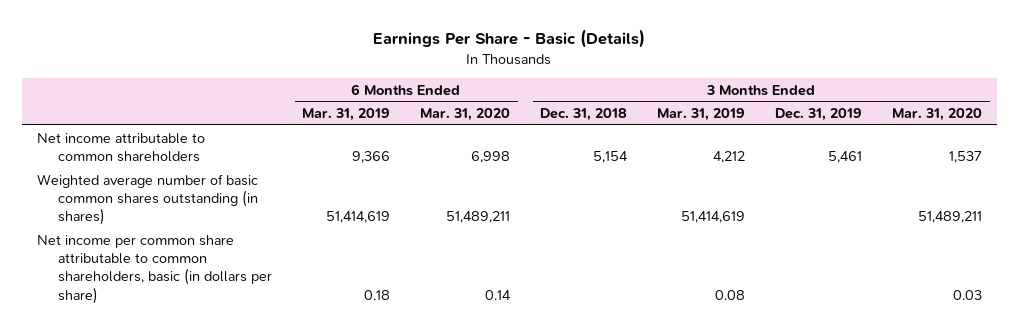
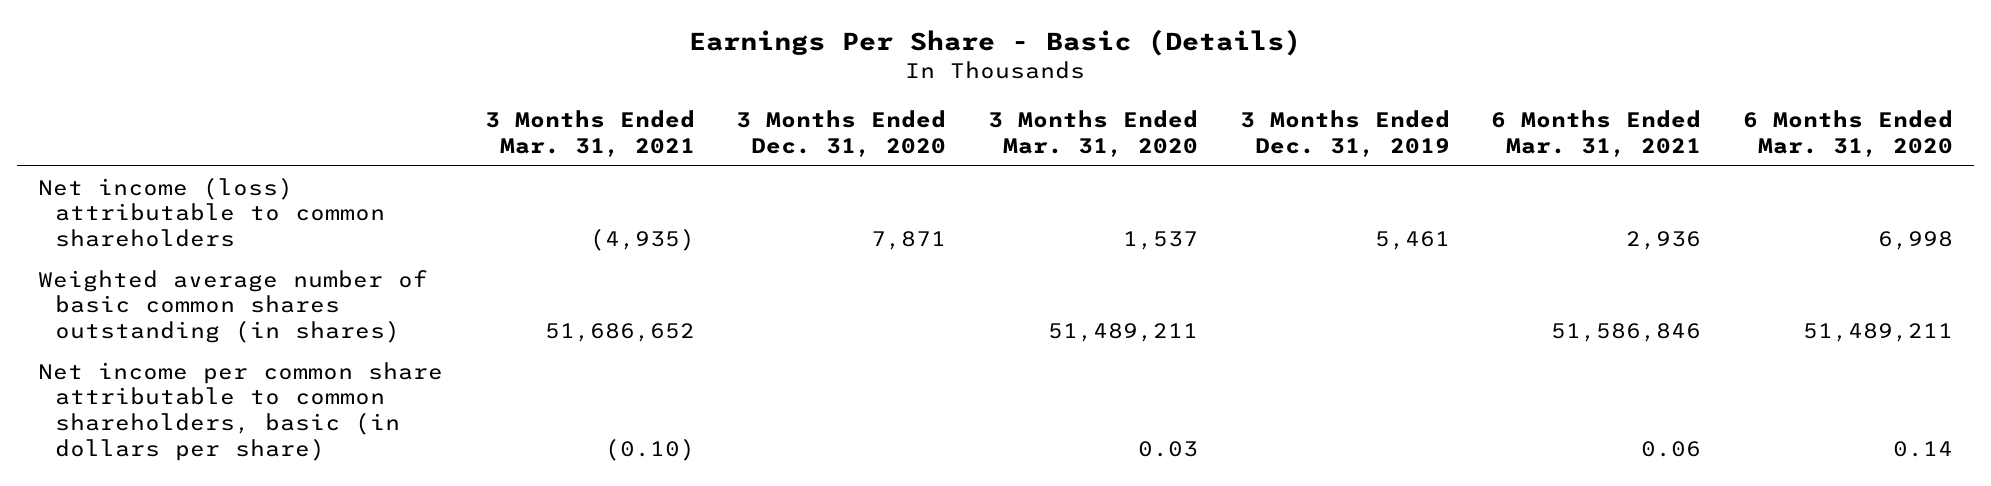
- | 6 Months Ended Mar. 31, 2019 | 6 Months Ended Mar. 31, 2020 | 3 Months Ended Dec. 31, 2018 | 3 Months Ended Mar. 31, 2019 | 3 Months Ended Dec. 31, 2019 | 3 Months Ended Mar. 31, 2020
+ | 3 Months Ended Mar. 31, 2021 | 3 Months Ended Dec. 31, 2020 | 3 Months Ended Mar. 31, 2020 | 3 Months Ended Dec. 31, 2019 | 6 Months Ended Mar. 31, 2021 | 6 Months Ended Mar. 31, 2020
- Net income attributable to common shareholders | 9,366 | 6,998 | 5,154 | 4,212 | 5,461 | 1,537
+ Net income (loss) attributable to common shareholders | (4,935) | 7,871 | 1,537 | 5,461 | 2,936 | 6,998

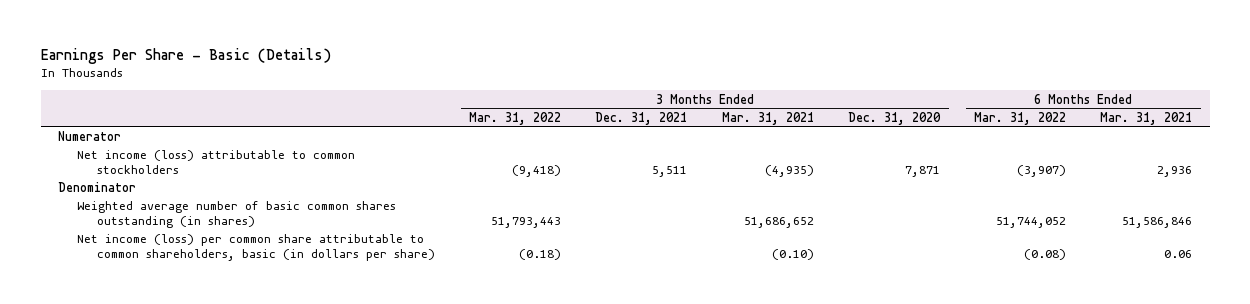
- | 3 Months Ended Mar. 31, 2021 | 3 Months Ended Dec. 31, 2020 | 3 Months Ended Mar. 31, 2020 | 3 Months Ended Dec. 31, 2019 | 6 Months Ended Mar. 31, 2021 | 6 Months Ended Mar. 31, 2020
+ | 3 Months Ended Mar. 31, 2022 | 3 Months Ended Dec. 31, 2021 | 3 Months Ended Mar. 31, 2021 | 3 Months Ended Dec. 31, 2020 | 6 Months Ended Mar. 31, 2022 | 6 Months Ended Mar. 31, 2021
- Net income (loss) attributable to common shareholders | (4,935) | 7,871 | 1,537 | 5,461 | 2,936 | 6,998
+ Numerator
+ Net income (loss) attributable to common stockholders | (9,418) | 5,511 | (4,935) | 7,871 | (3,907) | 2,936
+ Denominator
- Net income per common share attributable to common shareholders, basic (in dollars per share) | (0.10) | | 0.03 | | 0.06 | 0.14
+ Net income (loss) per common share attributable to common shareholders, basic (in dollars per share) | (0.18) | | (0.10) | | (0.08) | 0.06

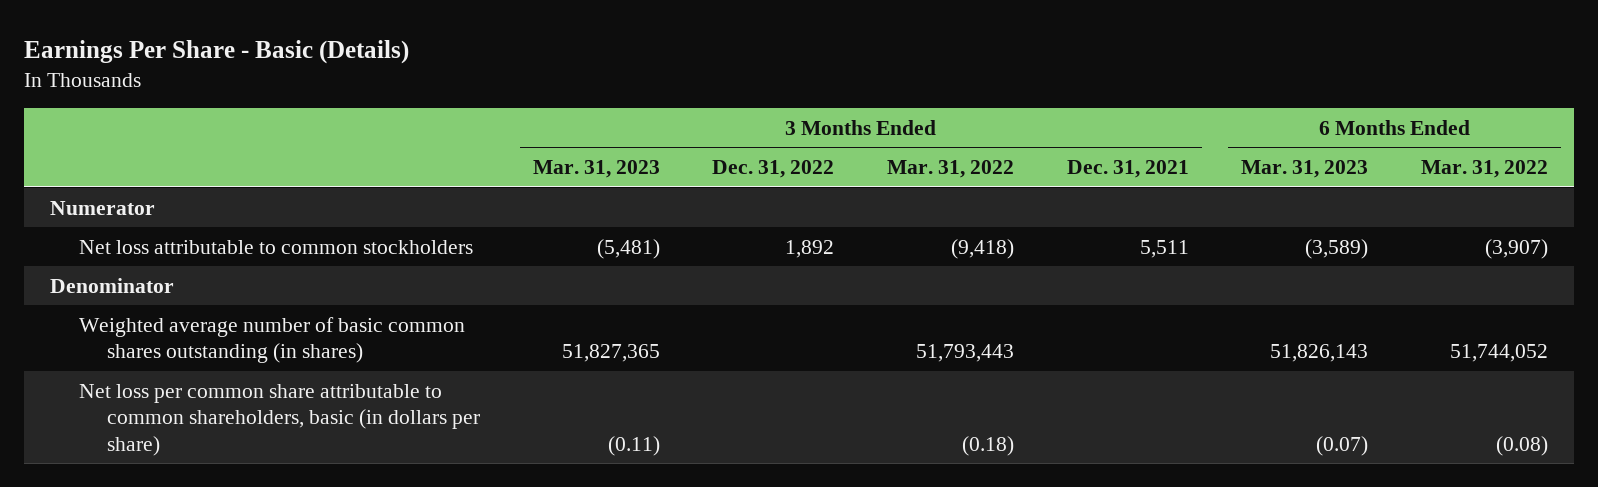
- | 3 Months Ended Mar. 31, 2022 | 3 Months Ended Dec. 31, 2021 | 3 Months Ended Mar. 31, 2021 | 3 Months Ended Dec. 31, 2020 | 6 Months Ended Mar. 31, 2022 | 6 Months Ended Mar. 31, 2021
+ | 3 Months Ended Mar. 31, 2023 | 3 Months Ended Dec. 31, 2022 | 3 Months Ended Mar. 31, 2022 | 3 Months Ended Dec. 31, 2021 | 6 Months Ended Mar. 31, 2023 | 6 Months Ended Mar. 31, 2022
- Net income (loss) attributable to common stockholders | (9,418) | 5,511 | (4,935) | 7,871 | (3,907) | 2,936
+ Net loss attributable to common stockholders | (5,481) | 1,892 | (9,418) | 5,511 | (3,589) | (3,907)
- Net income (loss) per common share attributable to common shareholders, basic (in dollars per share) | (0.18) | | (0.10) | | (0.08) | 0.06
+ Net loss per common share attributable to common shareholders, basic (in dollars per share) | (0.11) | | (0.18) | | (0.07) | (0.08)

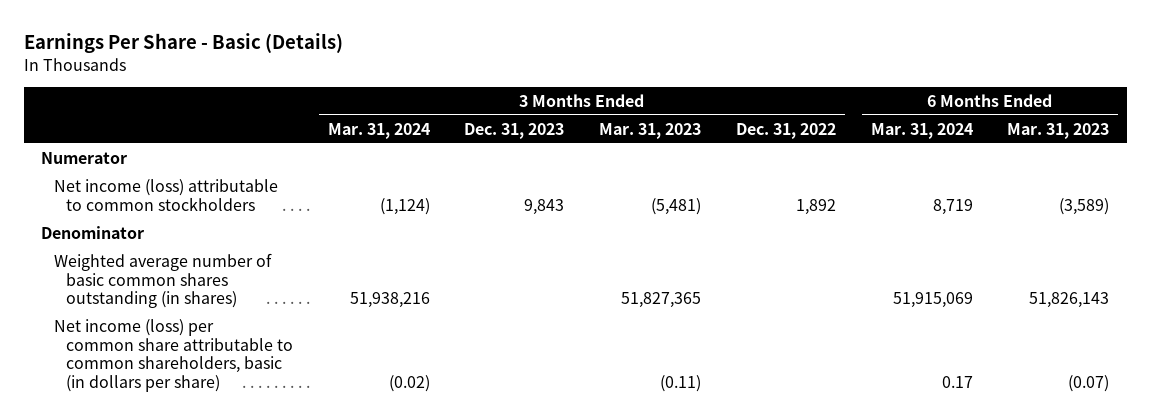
- | 3 Months Ended Mar. 31, 2023 | 3 Months Ended Dec. 31, 2022 | 3 Months Ended Mar. 31, 2022 | 3 Months Ended Dec. 31, 2021 | 6 Months Ended Mar. 31, 2023 | 6 Months Ended Mar. 31, 2022
+ | 3 Months Ended Mar. 31, 2024 | 3 Months Ended Dec. 31, 2023 | 3 Months Ended Mar. 31, 2023 | 3 Months Ended Dec. 31, 2022 | 6 Months Ended Mar. 31, 2024 | 6 Months Ended Mar. 31, 2023
- Net loss attributable to common stockholders | (5,481) | 1,892 | (9,418) | 5,511 | (3,589) | (3,907)
+ Net income (loss) attributable to common stockholders | (1,124) | 9,843 | (5,481) | 1,892 | 8,719 | (3,589)
- Net loss per common share attributable to common shareholders, basic (in dollars per share) | (0.11) | | (0.18) | | (0.07) | (0.08)
+ Net income (loss) per common share attributable to common shareholders, basic (in dollars per share) | (0.02) | | (0.11) | | 0.17 | (0.07)

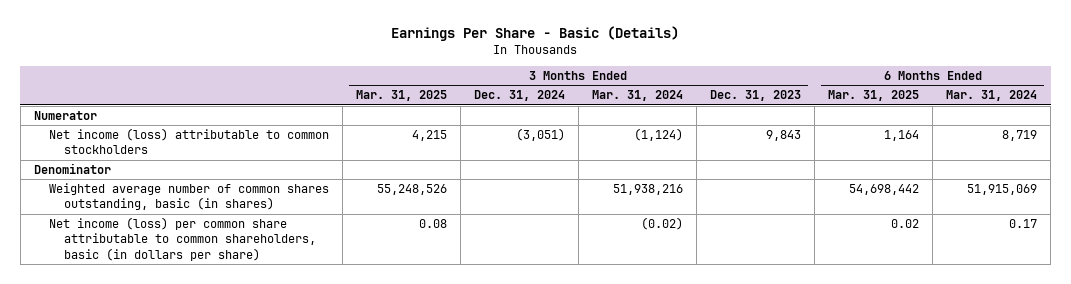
- | 3 Months Ended Mar. 31, 2024 | 3 Months Ended Dec. 31, 2023 | 3 Months Ended Mar. 31, 2023 | 3 Months Ended Dec. 31, 2022 | 6 Months Ended Mar. 31, 2024 | 6 Months Ended Mar. 31, 2023
+ | 3 Months Ended Mar. 31, 2025 | 3 Months Ended Dec. 31, 2024 | 3 Months Ended Mar. 31, 2024 | 3 Months Ended Dec. 31, 2023 | 6 Months Ended Mar. 31, 2025 | 6 Months Ended Mar. 31, 2024
- Weighted average number of basic common shares outstanding (in shares) | 51,938,216 | | 51,827,365 | | 51,915,069 | 51,826,143
+ Weighted average number of common shares outstanding, basic (in shares) | 55,248,526 | | 51,938,216 | | 54,698,442 | 51,915,069

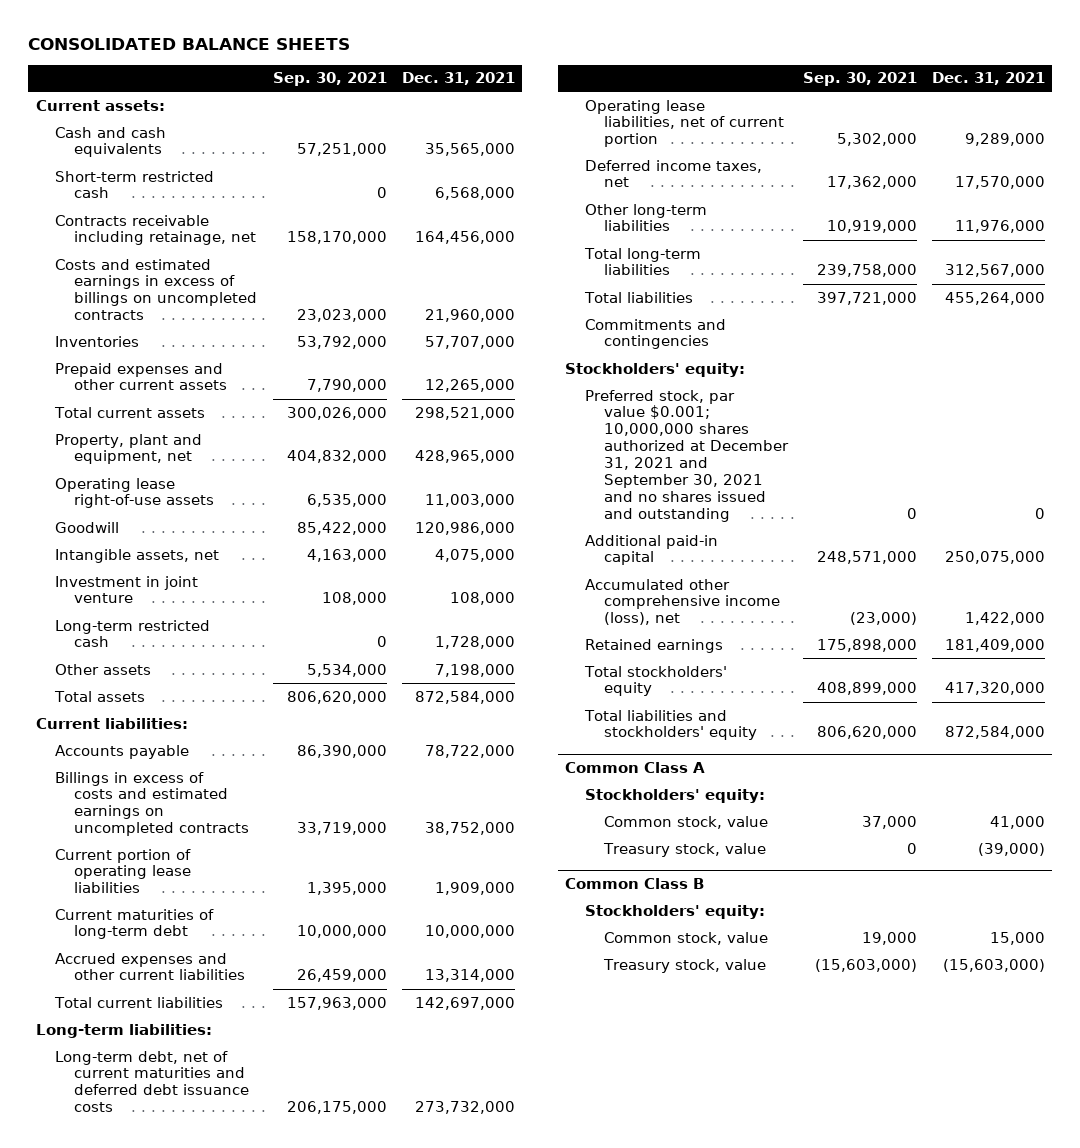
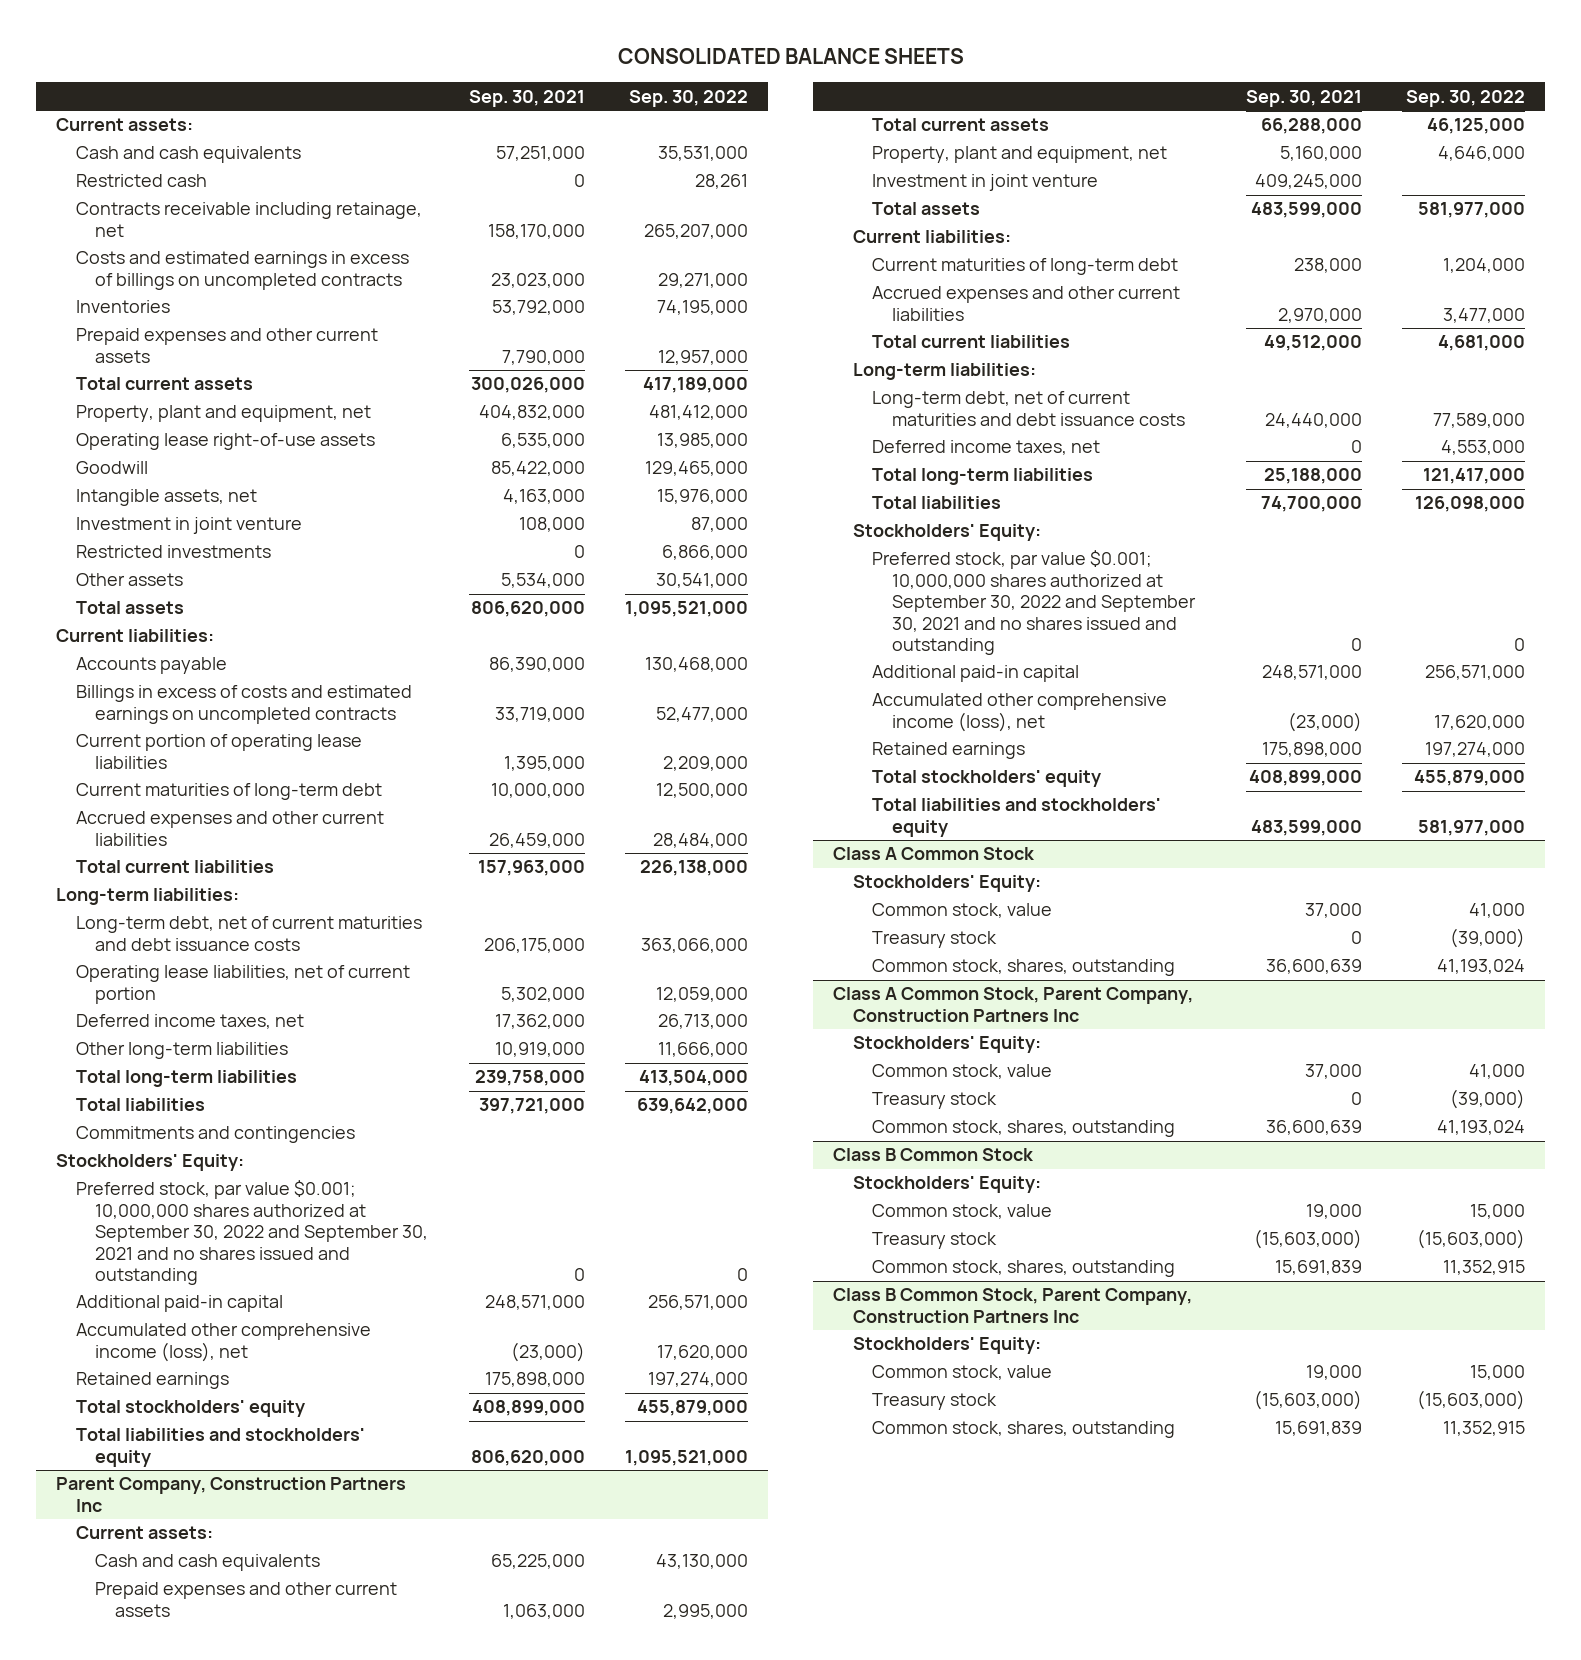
- | Sep. 30, 2021 | Dec. 31, 2021
+ | Sep. 30, 2021 | Sep. 30, 2022
- Short-term restricted cash | 0 | 6,568,000
+ Restricted cash | 0 | 28,261
- Long-term restricted cash | 0 | 1,728,000
+ Restricted investments | 0 | 6,866,000
- Long-term debt, net of current maturities and deferred debt issuance costs | 206,175,000 | 273,732,000
+ Long-term debt, net of current maturities and debt issuance costs | 206,175,000 | 363,066,000
- Stockholders' equity:
- Preferred stock, par value $0.001; 10,000,000 shares authorized at December 31, 2021 and September 30, 2021 and no shares issued and outstanding | 0 | 0
+ Stockholders' Equity:
+ Preferred stock, par value $0.001; 10,000,000 shares authorized at September 30, 2022 and September 30, 2021 and no shares issued and outstanding | 0 | 0
- Common Class A
- Stockholders' equity:
+ Parent Company, Construction Partners Inc
+ Current assets:
+ Cash and cash equivalents | 65,225,000 | 43,130,000
+ Prepaid expenses and other current assets | 1,063,000 | 2,995,000
+ Total current assets | 66,288,000 | 46,125,000
+ Property, plant and equipment, net | 5,160,000 | 4,646,000
+ Investment in joint venture | 409,245,000 |
+ Total assets | 483,599,000 | 581,977,000
+ Current liabilities:
+ Current maturities of long-term debt | 238,000 | 1,204,000
+ Accrued expenses and other current liabilities | 2,970,000 | 3,477,000
+ Total current liabilities | 49,512,000 | 4,681,000
+ Long-term liabilities:
+ Long-term debt, net of current maturities and debt issuance costs | 24,440,000 | 77,589,000
+ Deferred income taxes, net | 0 | 4,553,000
+ Total long-term liabilities | 25,188,000 | 121,417,000
+ Total liabilities | 74,700,000 | 126,098,000
+ Stockholders' Equity:
+ Preferred stock, par value $0.001; 10,000,000 shares authorized at September 30, 2022 and September 30, 2021 and no shares issued and outstanding | 0 | 0
+ Additional paid-in capital | 248,571,000 | 256,571,000
+ Accumulated other comprehensive income (loss), net | (23,000) | 17,620,000
+ Retained earnings | 175,898,000 | 197,274,000
+ Total stockholders' equity | 408,899,000 | 455,879,000
+ Total liabilities and stockholders' equity | 483,599,000 | 581,977,000
+ Class A Common Stock
+ Stockholders' Equity:
- Treasury stock, value | 0 | (39,000)
- Common Class B
- Stockholders' equity:
+ Treasury stock | 0 | (39,000)
+ Common stock, shares, outstanding | 36,600,639 | 41,193,024
+ Class A Common Stock, Parent Company, Construction Partners Inc
+ Stockholders' Equity:
+ Common stock, value | 37,000 | 41,000
+ Treasury stock | 0 | (39,000)
+ Common stock, shares, outstanding | 36,600,639 | 41,193,024
+ Class B Common Stock
+ Stockholders' Equity:
- Treasury stock, value | (15,603,000) | (15,603,000)
+ Treasury stock | (15,603,000) | (15,603,000)
+ Common stock, shares, outstanding | 15,691,839 | 11,352,915
+ Class B Common Stock, Parent Company, Construction Partners Inc
+ Stockholders' Equity:
+ Common stock, value | 19,000 | 15,000
+ Treasury stock | (15,603,000) | (15,603,000)
+ Common stock, shares, outstanding | 15,691,839 | 11,352,915

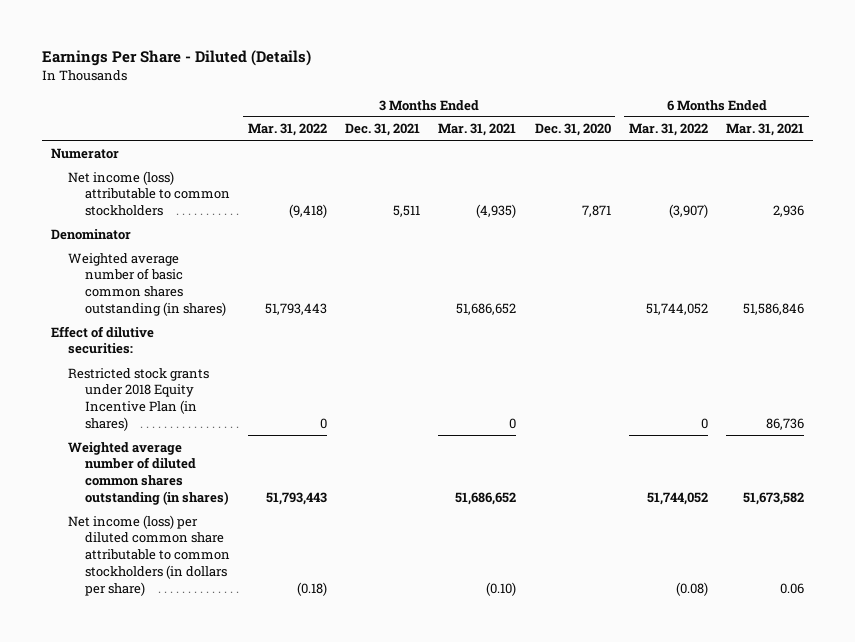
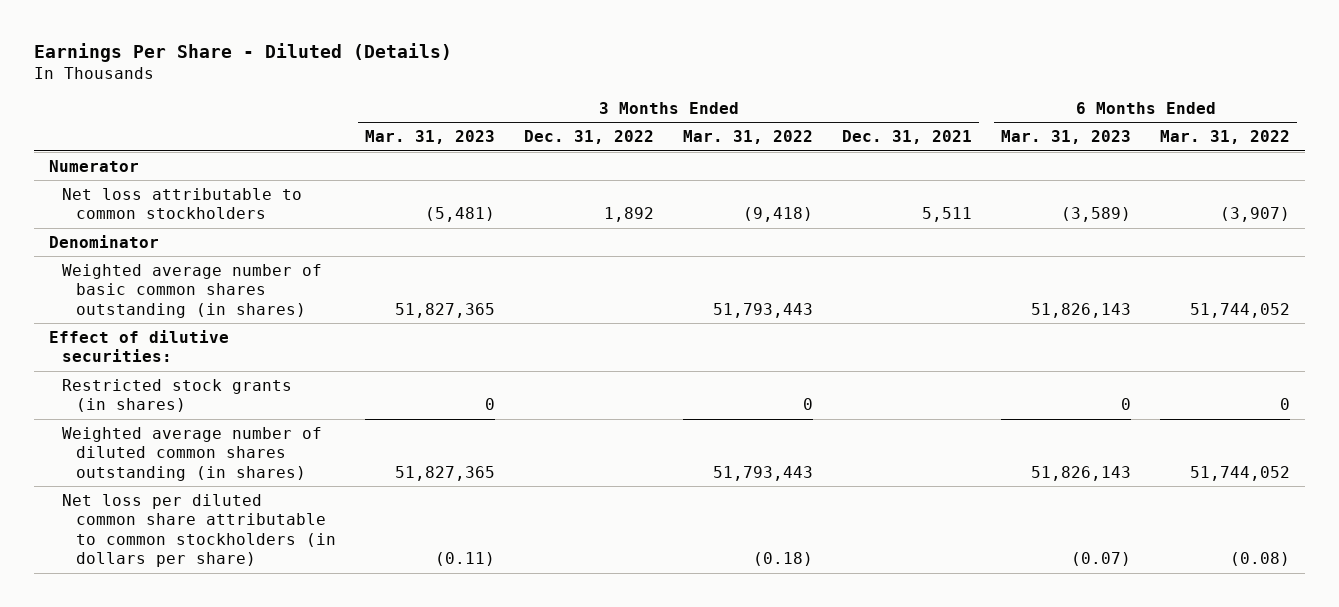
- | 3 Months Ended Mar. 31, 2022 | 3 Months Ended Dec. 31, 2021 | 3 Months Ended Mar. 31, 2021 | 3 Months Ended Dec. 31, 2020 | 6 Months Ended Mar. 31, 2022 | 6 Months Ended Mar. 31, 2021
+ | 3 Months Ended Mar. 31, 2023 | 3 Months Ended Dec. 31, 2022 | 3 Months Ended Mar. 31, 2022 | 3 Months Ended Dec. 31, 2021 | 6 Months Ended Mar. 31, 2023 | 6 Months Ended Mar. 31, 2022
- Net income (loss) attributable to common stockholders | (9,418) | 5,511 | (4,935) | 7,871 | (3,907) | 2,936
+ Net loss attributable to common stockholders | (5,481) | 1,892 | (9,418) | 5,511 | (3,589) | (3,907)
- Restricted stock grants under 2018 Equity Incentive Plan (in shares) | 0 | | 0 | | 0 | 86,736
+ Restricted stock grants (in shares) | 0 | | 0 | | 0 | 0
- Net income (loss) per diluted common share attributable to common stockholders (in dollars per share) | (0.18) | | (0.10) | | (0.08) | 0.06
+ Net loss per diluted common share attributable to common stockholders (in dollars per share) | (0.11) | | (0.18) | | (0.07) | (0.08)

